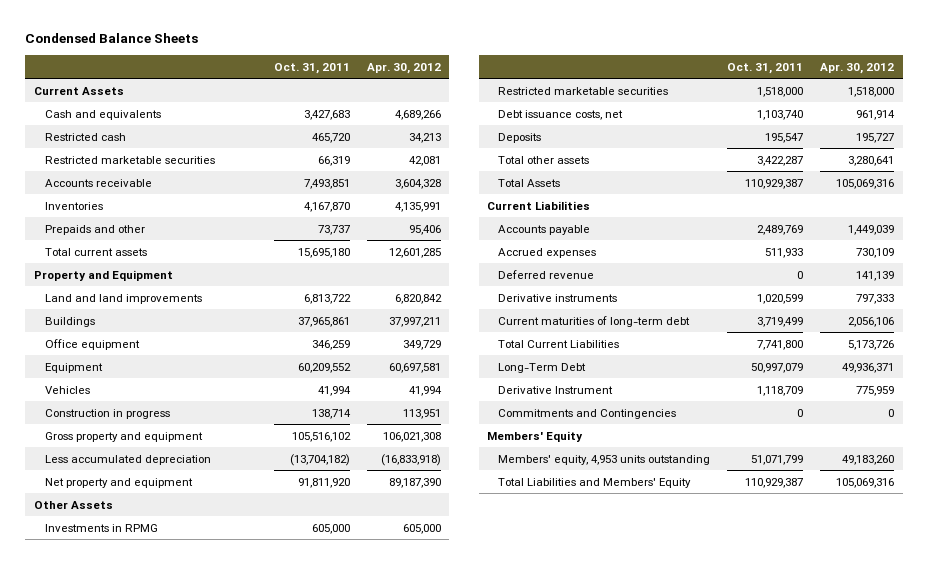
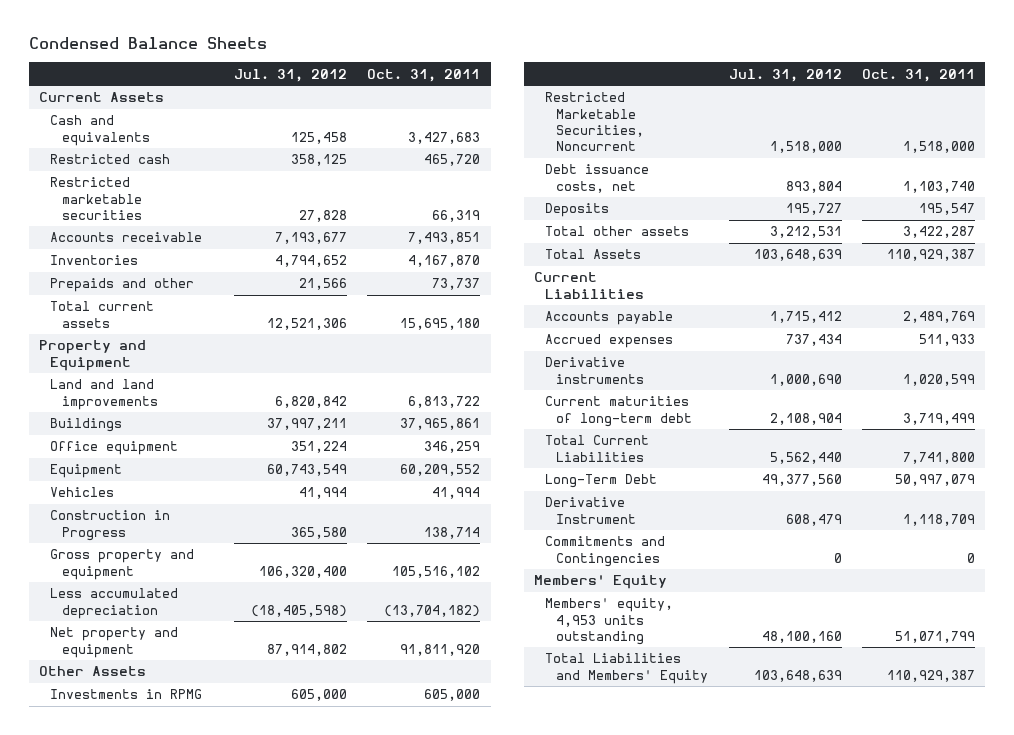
- | Oct. 31, 2011 | Apr. 30, 2012
+ | Jul. 31, 2012 | Oct. 31, 2011
- Construction in progress | 138,714 | 113,951
+ Construction in Progress | 365,580 | 138,714
- Restricted marketable securities | 1,518,000 | 1,518,000
+ Restricted Marketable Securities, Noncurrent | 1,518,000 | 1,518,000
- Deferred revenue | 0 | 141,139

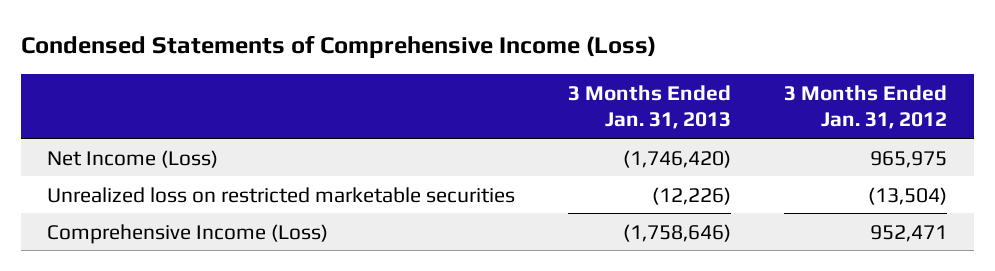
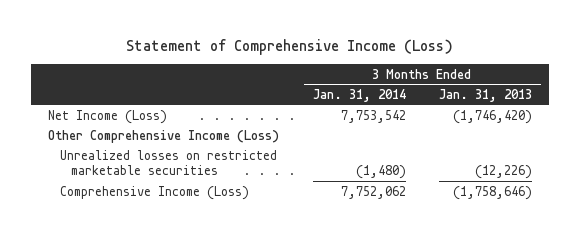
- Condensed Statements of Comprehensive Income (Loss)
+ Statement of Comprehensive Income (Loss)
- | 3 Months Ended Jan. 31, 2013 | 3 Months Ended Jan. 31, 2012
+ | 3 Months Ended Jan. 31, 2014 | 3 Months Ended Jan. 31, 2013
- Unrealized loss on restricted marketable securities | (12,226) | (13,504)
+ Other Comprehensive Income (Loss)
+ Unrealized losses on restricted marketable securities | (1,480) | (12,226)

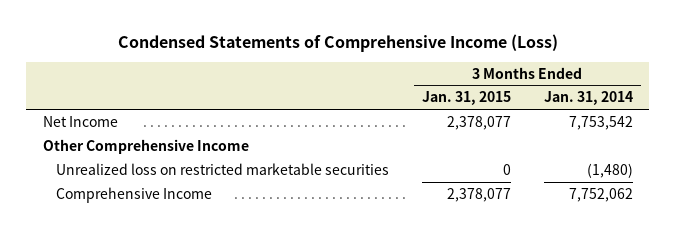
- Statement of Comprehensive Income (Loss)
+ Condensed Statements of Comprehensive Income (Loss)
- | 3 Months Ended Jan. 31, 2014 | 3 Months Ended Jan. 31, 2013
+ | 3 Months Ended Jan. 31, 2015 | 3 Months Ended Jan. 31, 2014
- Net Income (Loss) | 7,753,542 | (1,746,420)
- Other Comprehensive Income (Loss)
- Unrealized losses on restricted marketable securities | (1,480) | (12,226)
- Comprehensive Income (Loss) | 7,752,062 | (1,758,646)
+ Net Income | 2,378,077 | 7,753,542
+ Other Comprehensive Income
+ Unrealized loss on restricted marketable securities | 0 | (1,480)
+ Comprehensive Income | 2,378,077 | 7,752,062

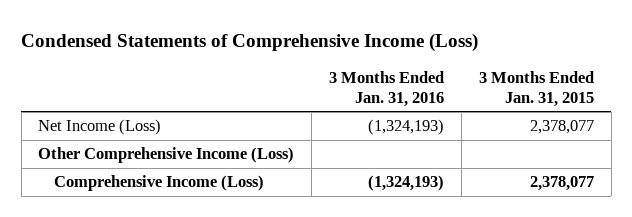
- | 3 Months Ended Jan. 31, 2015 | 3 Months Ended Jan. 31, 2014
+ | 3 Months Ended Jan. 31, 2016 | 3 Months Ended Jan. 31, 2015
- Net Income | 2,378,077 | 7,753,542
- Other Comprehensive Income
- Unrealized loss on restricted marketable securities | 0 | (1,480)
- Comprehensive Income | 2,378,077 | 7,752,062
+ Net Income (Loss) | (1,324,193) | 2,378,077
+ Other Comprehensive Income (Loss)
+ Comprehensive Income (Loss) | (1,324,193) | 2,378,077

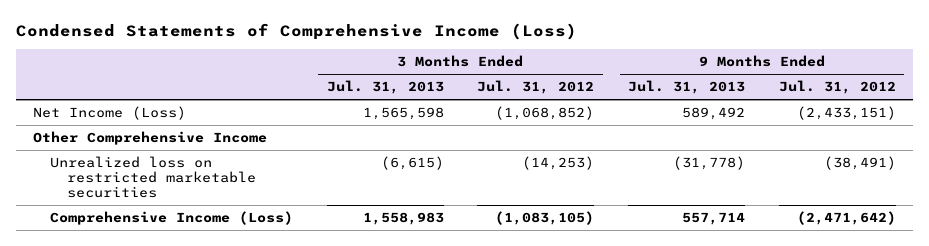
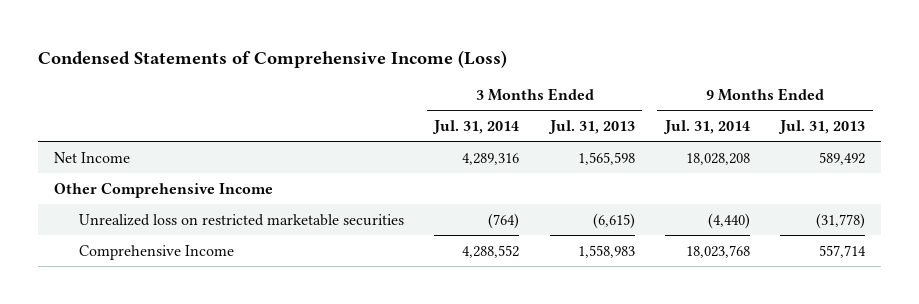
- | 3 Months Ended Jul. 31, 2013 | 3 Months Ended Jul. 31, 2012 | 9 Months Ended Jul. 31, 2013 | 9 Months Ended Jul. 31, 2012
+ | 3 Months Ended Jul. 31, 2014 | 3 Months Ended Jul. 31, 2013 | 9 Months Ended Jul. 31, 2014 | 9 Months Ended Jul. 31, 2013
- Net Income (Loss) | 1,565,598 | (1,068,852) | 589,492 | (2,433,151)
+ Net Income | 4,289,316 | 1,565,598 | 18,028,208 | 589,492
- Comprehensive Income (Loss) | 1,558,983 | (1,083,105) | 557,714 | (2,471,642)
+ Comprehensive Income | 4,288,552 | 1,558,983 | 18,023,768 | 557,714

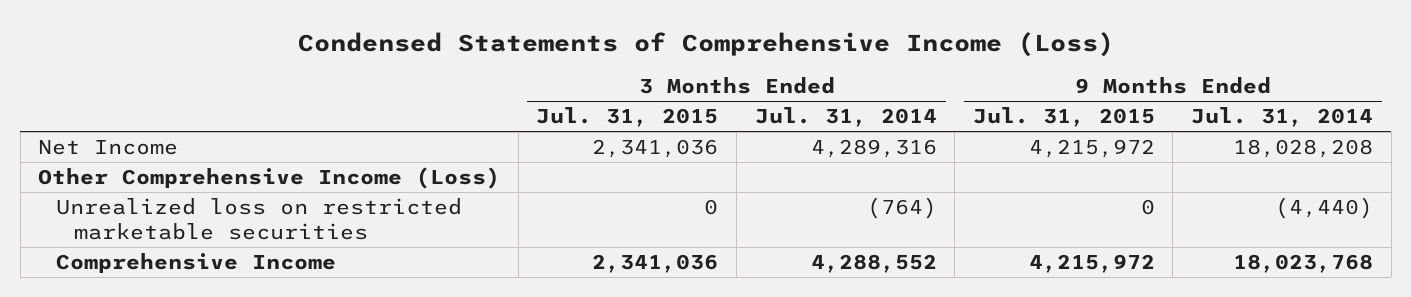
- | 3 Months Ended Jul. 31, 2014 | 3 Months Ended Jul. 31, 2013 | 9 Months Ended Jul. 31, 2014 | 9 Months Ended Jul. 31, 2013
+ | 3 Months Ended Jul. 31, 2015 | 3 Months Ended Jul. 31, 2014 | 9 Months Ended Jul. 31, 2015 | 9 Months Ended Jul. 31, 2014
- Other Comprehensive Income
+ Other Comprehensive Income (Loss)

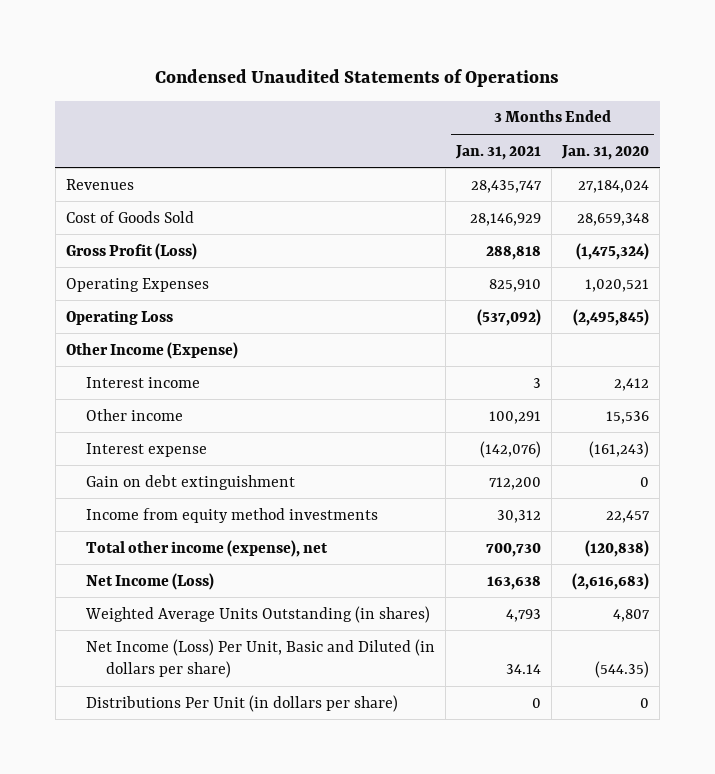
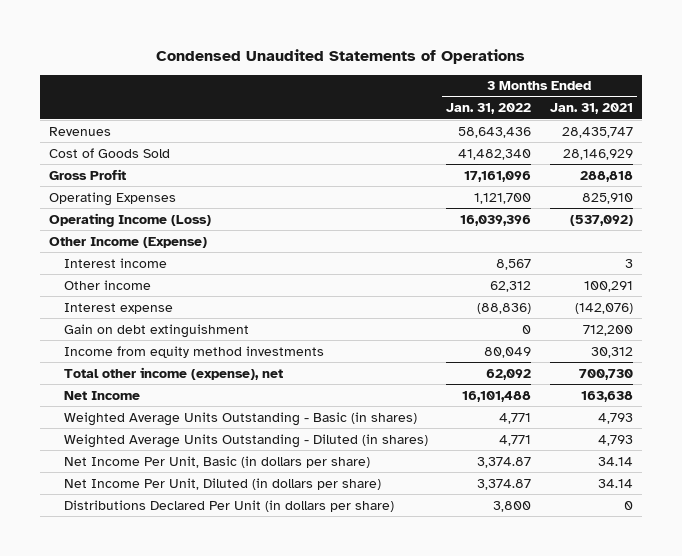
- | 3 Months Ended Jan. 31, 2021 | 3 Months Ended Jan. 31, 2020
+ | 3 Months Ended Jan. 31, 2022 | 3 Months Ended Jan. 31, 2021
- Gross Profit (Loss) | 288,818 | (1,475,324)
+ Gross Profit | 17,161,096 | 288,818
- Operating Loss | (537,092) | (2,495,845)
+ Operating Income (Loss) | 16,039,396 | (537,092)
- Net Income (Loss) | 163,638 | (2,616,683)
- Weighted Average Units Outstanding (in shares) | 4,793 | 4,807
- Net Income (Loss) Per Unit, Basic and Diluted (in dollars per share) | 34.14 | (544.35)
- Distributions Per Unit (in dollars per share) | 0 | 0
+ Net Income | 16,101,488 | 163,638
+ Weighted Average Units Outstanding - Basic (in shares) | 4,771 | 4,793
+ Weighted Average Units Outstanding - Diluted (in shares) | 4,771 | 4,793
+ Net Income Per Unit, Basic (in dollars per share) | 3,374.87 | 34.14
+ Net Income Per Unit, Diluted (in dollars per share) | 3,374.87 | 34.14
+ Distributions Declared Per Unit (in dollars per share) | 3,800 | 0

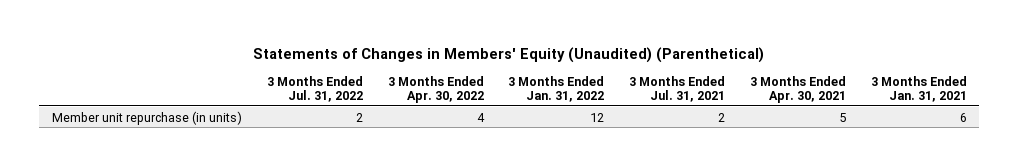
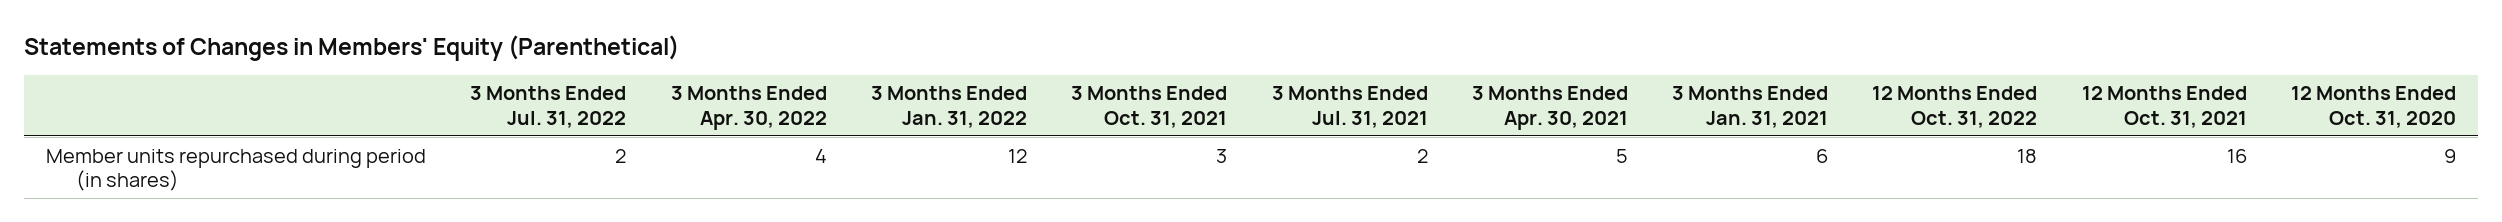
- Statements of Changes in Members' Equity (Unaudited) (Parenthetical)
+ Statements of Changes in Members' Equity (Parenthetical)
- | 3 Months Ended Jul. 31, 2022 | 3 Months Ended Apr. 30, 2022 | 3 Months Ended Jan. 31, 2022 | 3 Months Ended Jul. 31, 2021 | 3 Months Ended Apr. 30, 2021 | 3 Months Ended Jan. 31, 2021
+ | 3 Months Ended Jul. 31, 2022 | 3 Months Ended Apr. 30, 2022 | 3 Months Ended Jan. 31, 2022 | 3 Months Ended Oct. 31, 2021 | 3 Months Ended Jul. 31, 2021 | 3 Months Ended Apr. 30, 2021 | 3 Months Ended Jan. 31, 2021 | 12 Months Ended Oct. 31, 2022 | 12 Months Ended Oct. 31, 2021 | 12 Months Ended Oct. 31, 2020
- Member unit repurchase (in units) | 2 | 4 | 12 | 2 | 5 | 6
+ Member units repurchased during period (in shares) | 2 | 4 | 12 | 3 | 2 | 5 | 6 | 18 | 16 | 9

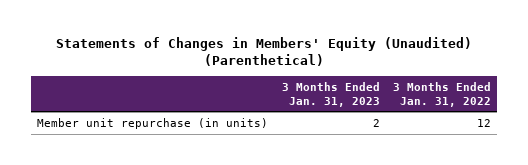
- Statements of Changes in Members' Equity (Parenthetical)
+ Statements of Changes in Members' Equity (Unaudited) (Parenthetical)
- | 3 Months Ended Jul. 31, 2022 | 3 Months Ended Apr. 30, 2022 | 3 Months Ended Jan. 31, 2022 | 3 Months Ended Oct. 31, 2021 | 3 Months Ended Jul. 31, 2021 | 3 Months Ended Apr. 30, 2021 | 3 Months Ended Jan. 31, 2021 | 12 Months Ended Oct. 31, 2022 | 12 Months Ended Oct. 31, 2021 | 12 Months Ended Oct. 31, 2020
+ | 3 Months Ended Jan. 31, 2023 | 3 Months Ended Jan. 31, 2022
- Member units repurchased during period (in shares) | 2 | 4 | 12 | 3 | 2 | 5 | 6 | 18 | 16 | 9
+ Member unit repurchase (in units) | 2 | 12

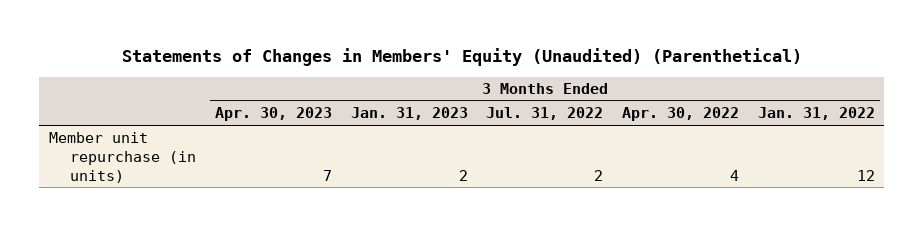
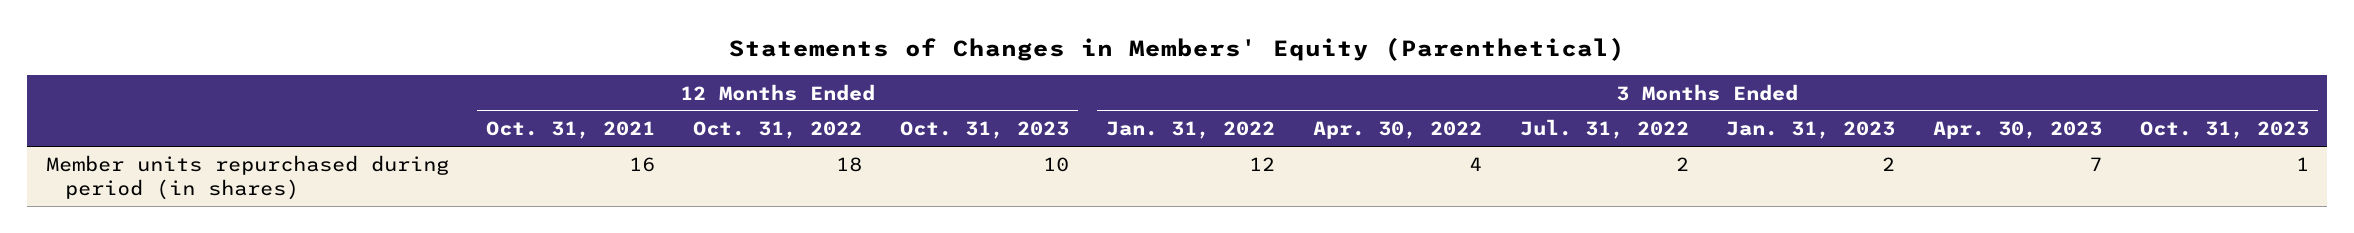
- Statements of Changes in Members' Equity (Unaudited) (Parenthetical)
+ Statements of Changes in Members' Equity (Parenthetical)
- | 3 Months Ended Apr. 30, 2023 | 3 Months Ended Jan. 31, 2023 | 3 Months Ended Jul. 31, 2022 | 3 Months Ended Apr. 30, 2022 | 3 Months Ended Jan. 31, 2022
+ | 12 Months Ended Oct. 31, 2021 | 12 Months Ended Oct. 31, 2022 | 12 Months Ended Oct. 31, 2023 | 3 Months Ended Jan. 31, 2022 | 3 Months Ended Apr. 30, 2022 | 3 Months Ended Jul. 31, 2022 | 3 Months Ended Jan. 31, 2023 | 3 Months Ended Apr. 30, 2023 | 3 Months Ended Oct. 31, 2023
- Member unit repurchase (in units) | 7 | 2 | 2 | 4 | 12
+ Member units repurchased during period (in shares) | 16 | 18 | 10 | 12 | 4 | 2 | 2 | 7 | 1

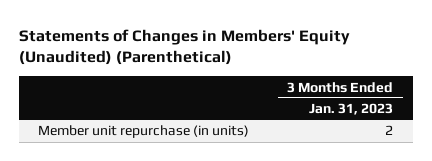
- Statements of Changes in Members' Equity (Parenthetical)
+ Statements of Changes in Members' Equity (Unaudited) (Parenthetical)
- | 12 Months Ended Oct. 31, 2021 | 12 Months Ended Oct. 31, 2022 | 12 Months Ended Oct. 31, 2023 | 3 Months Ended Jan. 31, 2022 | 3 Months Ended Apr. 30, 2022 | 3 Months Ended Jul. 31, 2022 | 3 Months Ended Jan. 31, 2023 | 3 Months Ended Apr. 30, 2023 | 3 Months Ended Oct. 31, 2023
+ | 3 Months Ended Jan. 31, 2023
- Member units repurchased during period (in shares) | 16 | 18 | 10 | 12 | 4 | 2 | 2 | 7 | 1
+ Member unit repurchase (in units) | 2

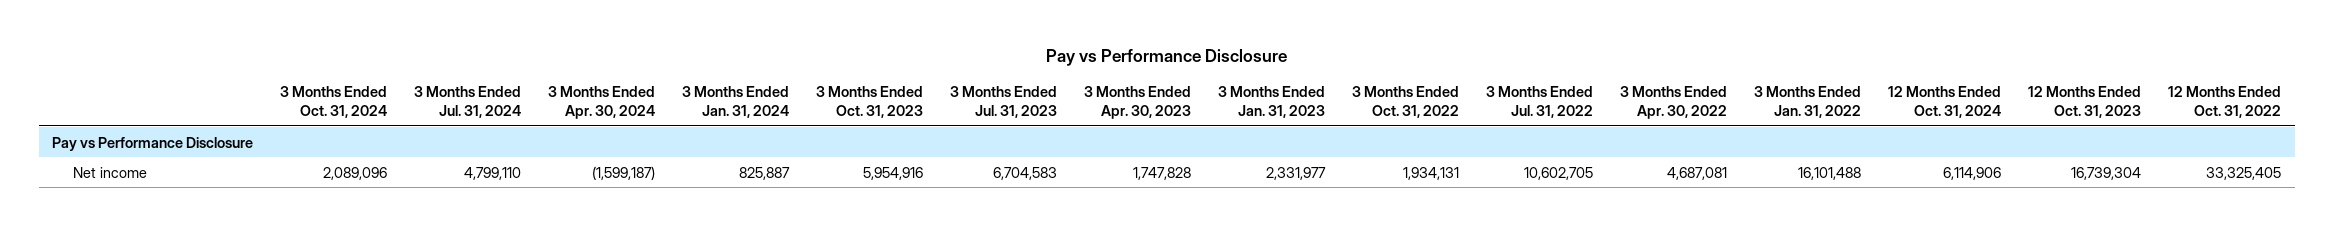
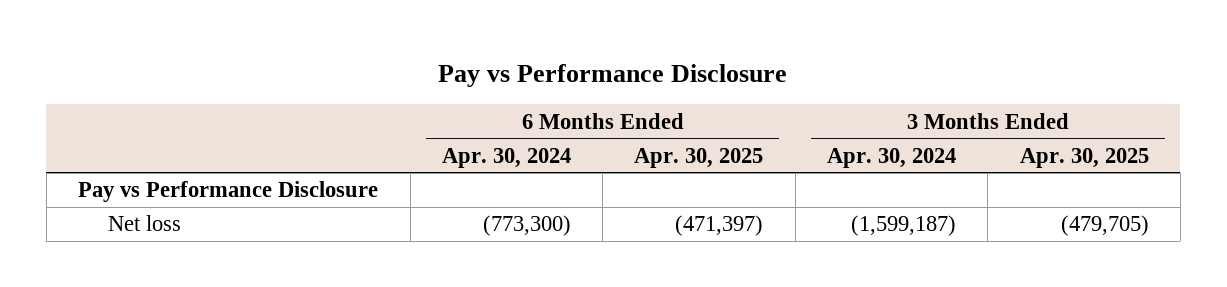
- | 3 Months Ended Oct. 31, 2024 | 3 Months Ended Jul. 31, 2024 | 3 Months Ended Apr. 30, 2024 | 3 Months Ended Jan. 31, 2024 | 3 Months Ended Oct. 31, 2023 | 3 Months Ended Jul. 31, 2023 | 3 Months Ended Apr. 30, 2023 | 3 Months Ended Jan. 31, 2023 | 3 Months Ended Oct. 31, 2022 | 3 Months Ended Jul. 31, 2022 | 3 Months Ended Apr. 30, 2022 | 3 Months Ended Jan. 31, 2022 | 12 Months Ended Oct. 31, 2024 | 12 Months Ended Oct. 31, 2023 | 12 Months Ended Oct. 31, 2022
+ | 6 Months Ended Apr. 30, 2024 | 6 Months Ended Apr. 30, 2025 | 3 Months Ended Apr. 30, 2024 | 3 Months Ended Apr. 30, 2025
- Net income | 2,089,096 | 4,799,110 | (1,599,187) | 825,887 | 5,954,916 | 6,704,583 | 1,747,828 | 2,331,977 | 1,934,131 | 10,602,705 | 4,687,081 | 16,101,488 | 6,114,906 | 16,739,304 | 33,325,405
+ Net loss | (773,300) | (471,397) | (1,599,187) | (479,705)

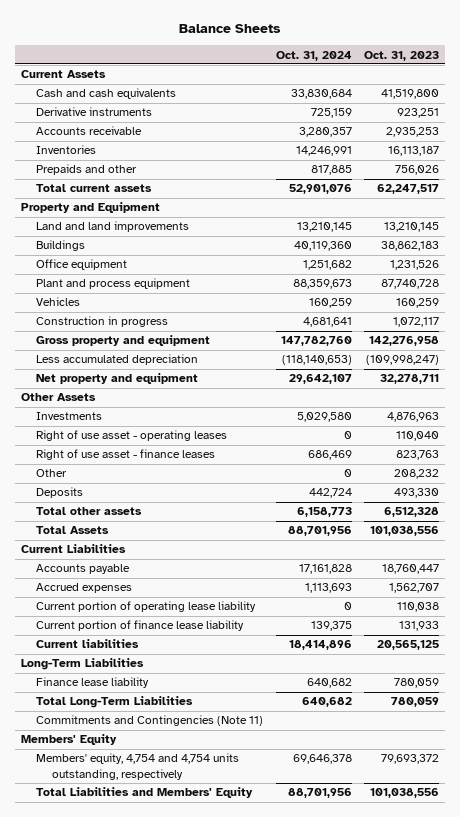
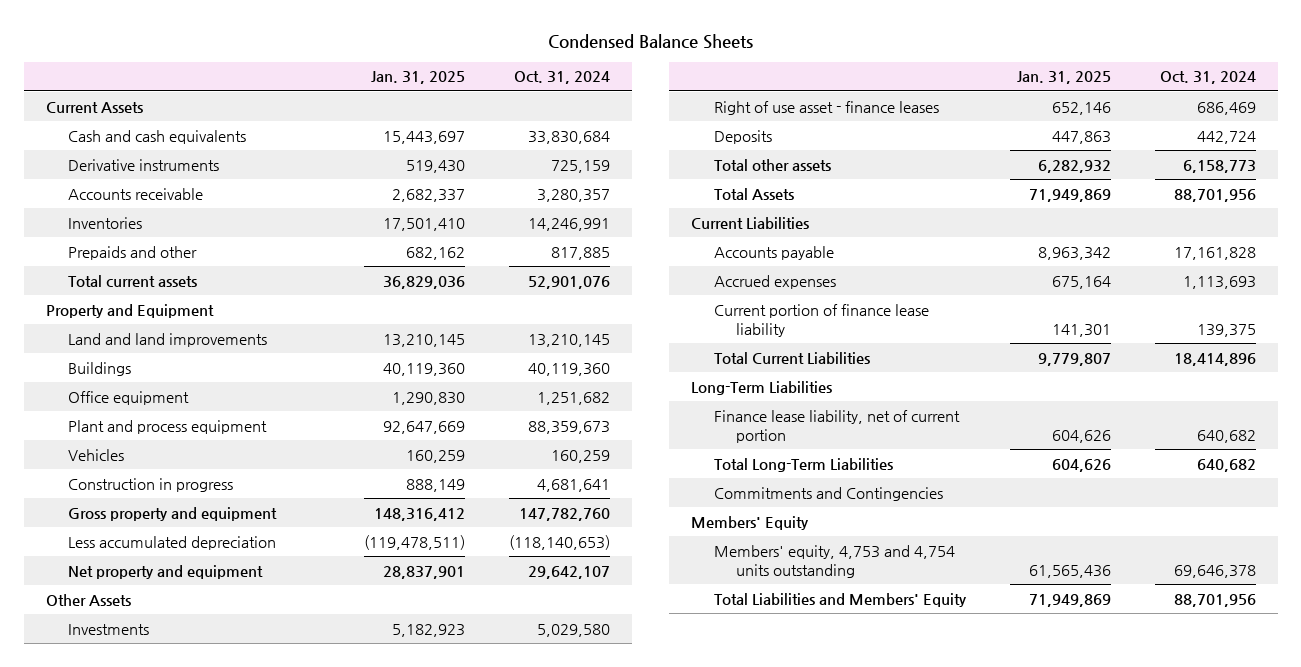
- Balance Sheets
+ Condensed Balance Sheets
- | Oct. 31, 2024 | Oct. 31, 2023
+ | Jan. 31, 2025 | Oct. 31, 2024
- Right of use asset - operating leases | 0 | 110,040
- Other | 0 | 208,232
- Current portion of operating lease liability | 0 | 110,038
- Current liabilities | 18,414,896 | 20,565,125
+ Total Current Liabilities | 9,779,807 | 18,414,896
- Finance lease liability | 640,682 | 780,059
+ Finance lease liability, net of current portion | 604,626 | 640,682
- Commitments and Contingencies (Note 11)
+ Commitments and Contingencies
- Members' equity, 4,754 and 4,754 units outstanding, respectively | 69,646,378 | 79,693,372
+ Members' equity, 4,753 and 4,754 units outstanding | 61,565,436 | 69,646,378

